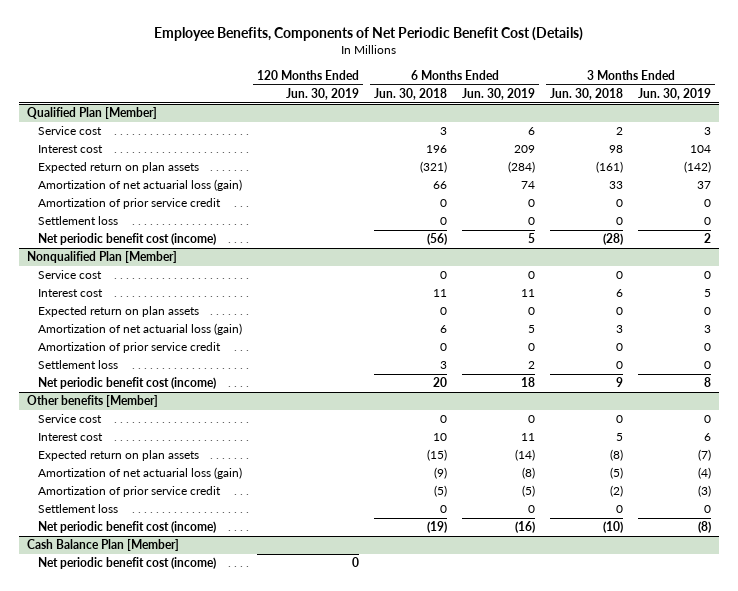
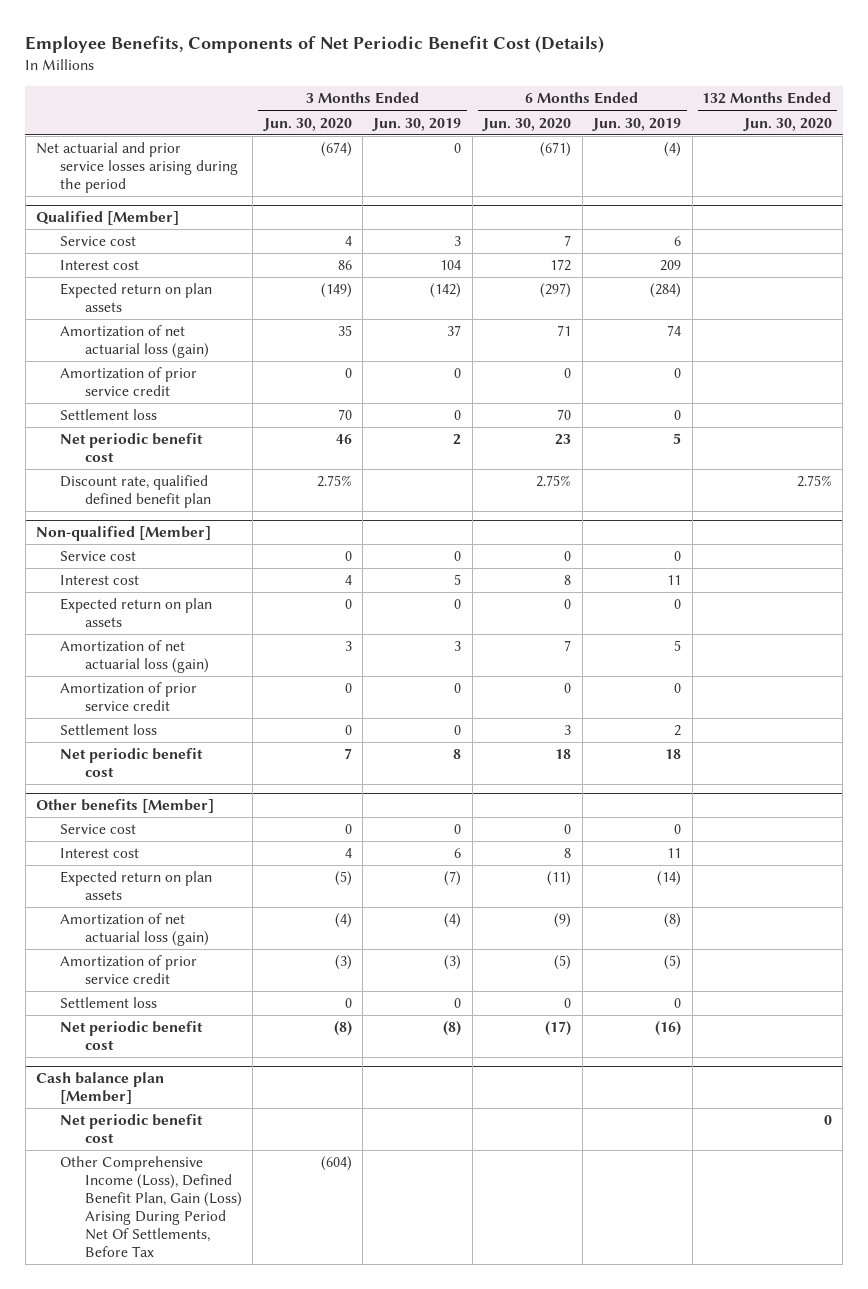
- | 120 Months Ended Jun. 30, 2019 | 6 Months Ended Jun. 30, 2018 | 6 Months Ended Jun. 30, 2019 | 3 Months Ended Jun. 30, 2018 | 3 Months Ended Jun. 30, 2019
+ | 3 Months Ended Jun. 30, 2020 | 3 Months Ended Jun. 30, 2019 | 6 Months Ended Jun. 30, 2020 | 6 Months Ended Jun. 30, 2019 | 132 Months Ended Jun. 30, 2020
- Qualified Plan [Member]
+ Net actuarial and prior service losses arising during the period | (674) | 0 | (671) | (4) |
+ Qualified [Member]
- Net periodic benefit cost (income) | | (56) | 5 | (28) | 2
- Nonqualified Plan [Member]
+ Net periodic benefit cost | 46 | 2 | 23 | 5 |
+ Discount rate, qualified defined benefit plan | 2.75% | | 2.75% | | 2.75%
+ Non-qualified [Member]
- Net periodic benefit cost (income) | | 20 | 18 | 9 | 8
+ Net periodic benefit cost | 7 | 8 | 18 | 18 |
@ Other benefits [Member]
- Net periodic benefit cost (income) | | (19) | (16) | (10) | (8)
- Cash Balance Plan [Member]
- Net periodic benefit cost (income) | 0 | | | |
@ Other benefits [Member]
+ Net periodic benefit cost | (8) | (8) | (17) | (16) |
+ Cash balance plan [Member]
+ Net periodic benefit cost | | | | | 0
+ Other Comprehensive Income (Loss), Defined Benefit Plan, Gain (Loss) Arising During Period Net Of Settlements, Before Tax | (604) | | | |

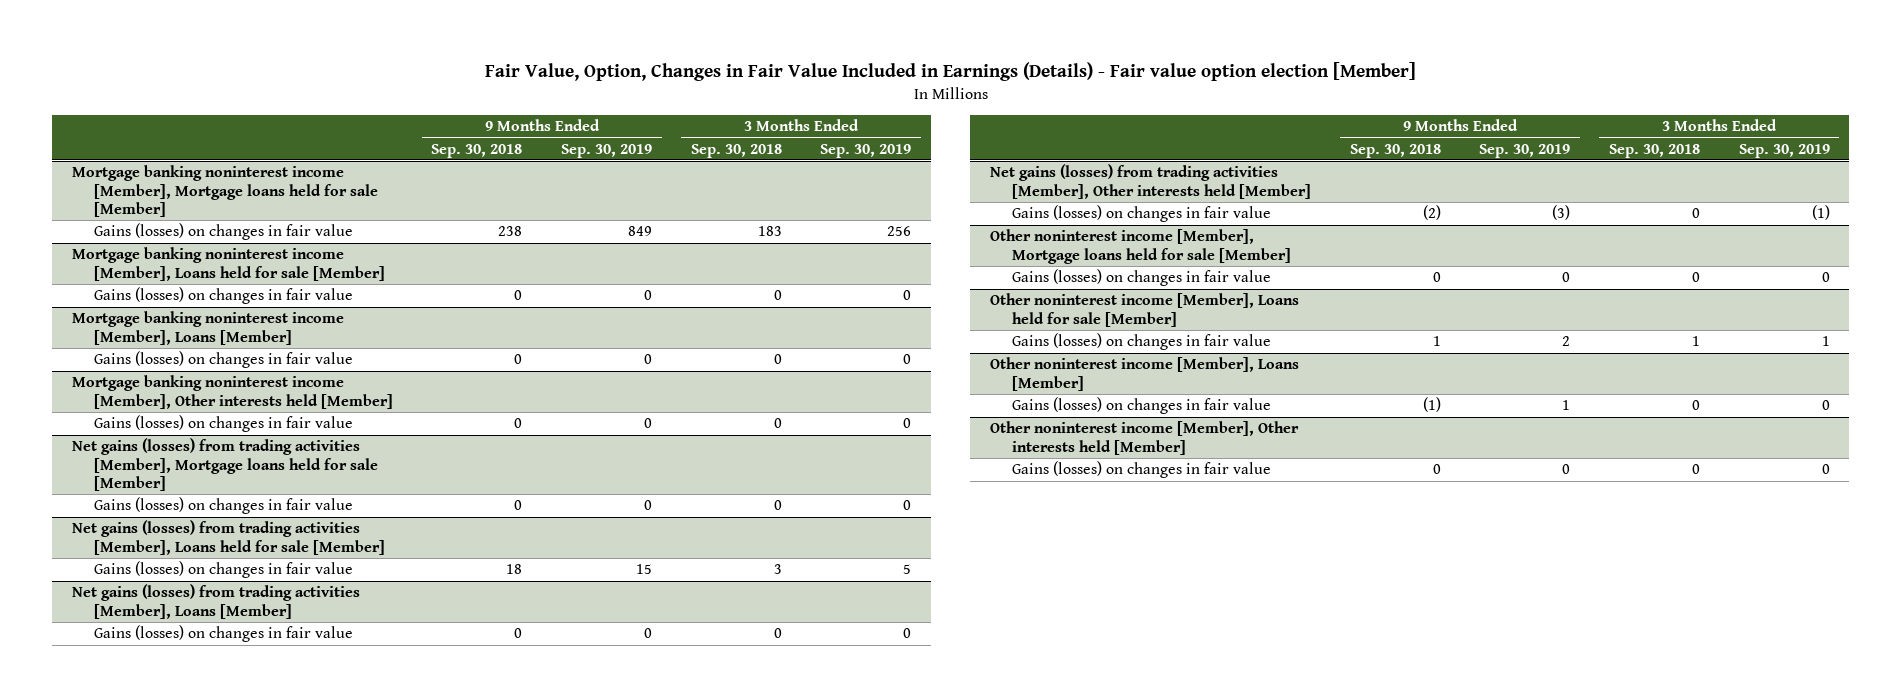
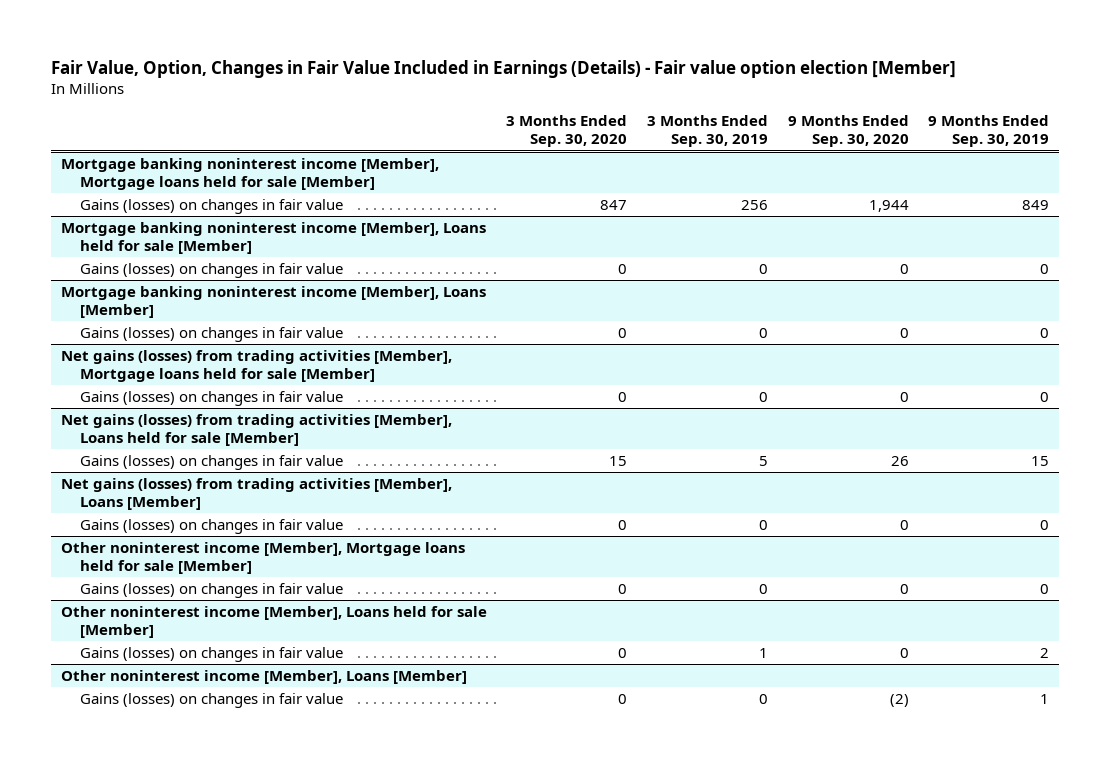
- | 9 Months Ended Sep. 30, 2018 | 9 Months Ended Sep. 30, 2019 | 3 Months Ended Sep. 30, 2018 | 3 Months Ended Sep. 30, 2019
+ | 3 Months Ended Sep. 30, 2020 | 3 Months Ended Sep. 30, 2019 | 9 Months Ended Sep. 30, 2020 | 9 Months Ended Sep. 30, 2019
- Mortgage banking noninterest income [Member], Other interests held [Member]
- Gains (losses) on changes in fair value | 0 | 0 | 0 | 0
- Net gains (losses) from trading activities [Member], Other interests held [Member]
- Gains (losses) on changes in fair value | (2) | (3) | 0 | (1)
- Other noninterest income [Member], Other interests held [Member]
- Gains (losses) on changes in fair value | 0 | 0 | 0 | 0

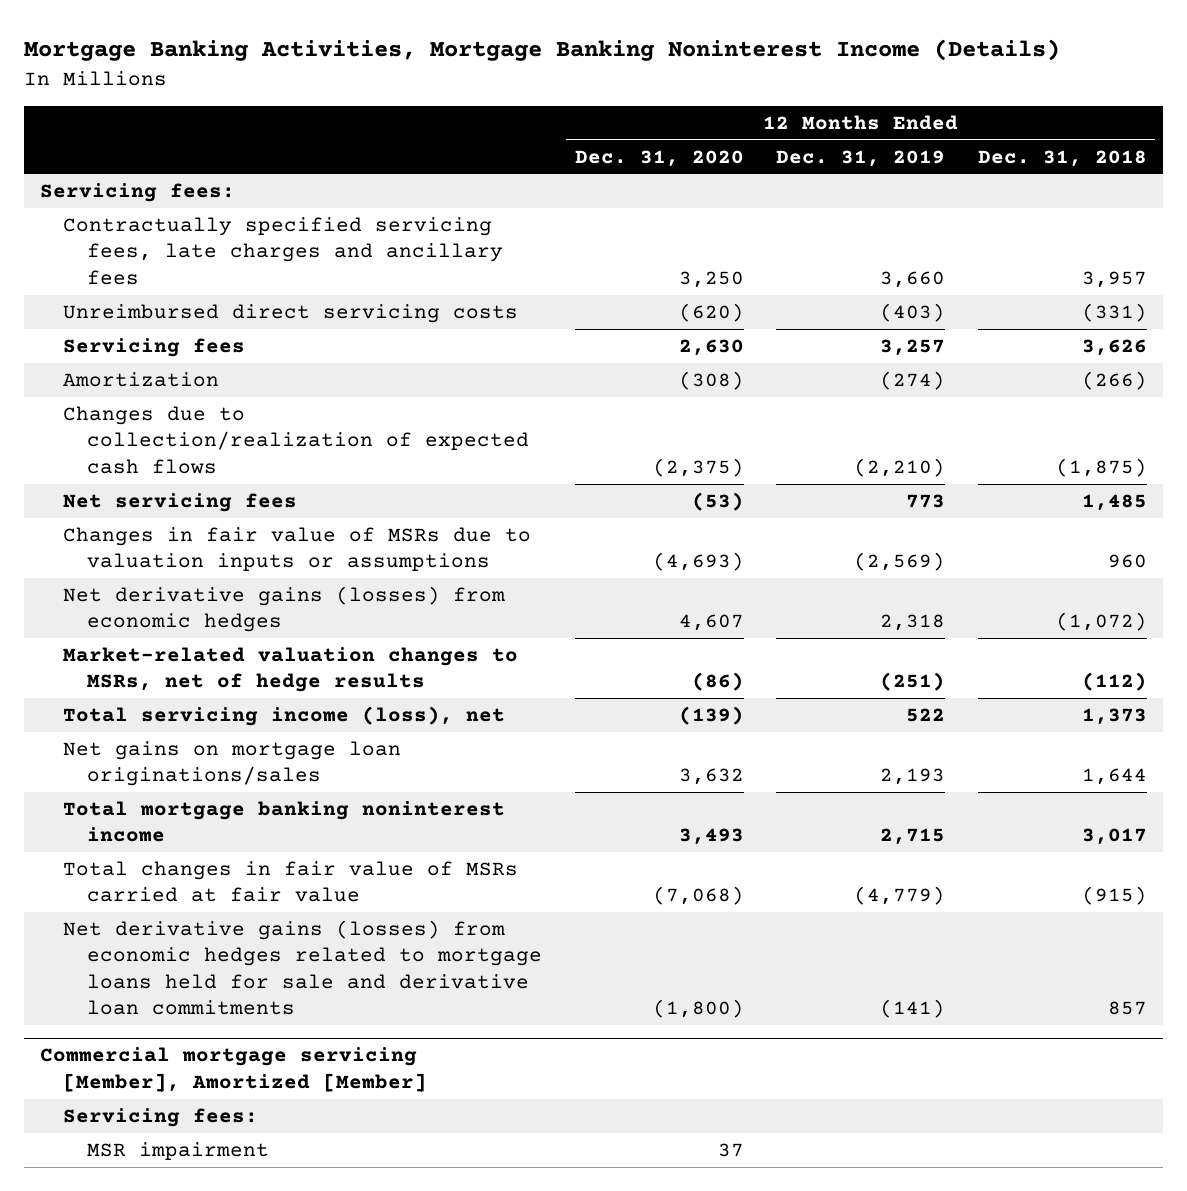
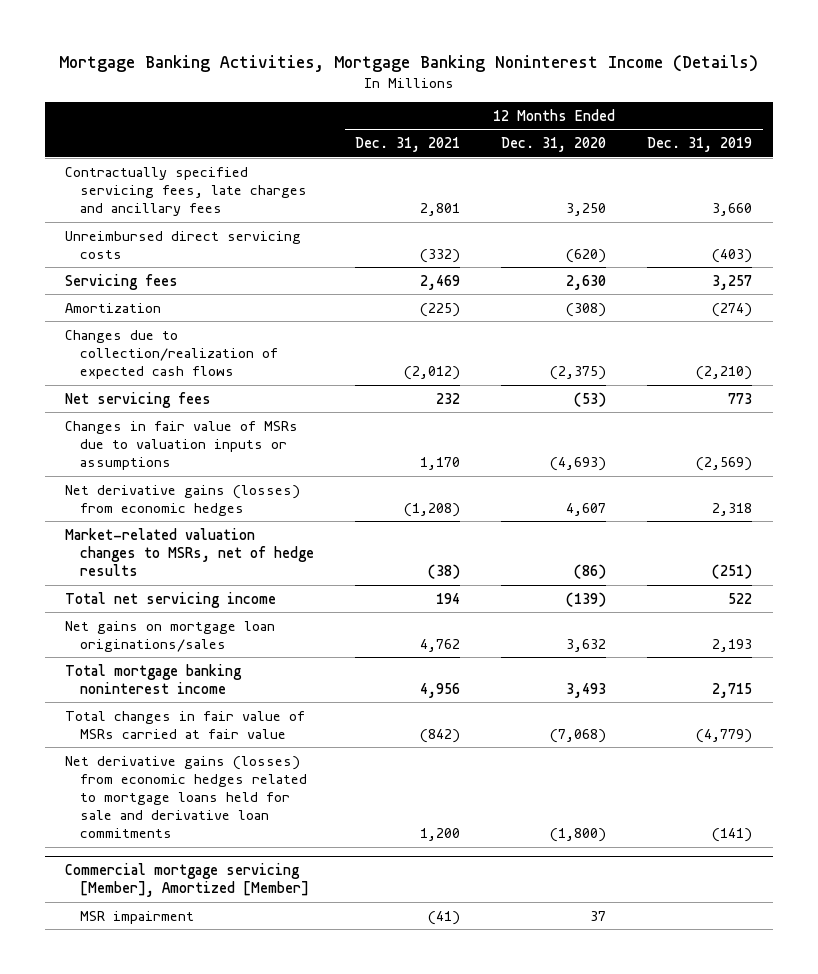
- | 12 Months Ended Dec. 31, 2020 | 12 Months Ended Dec. 31, 2019 | 12 Months Ended Dec. 31, 2018
+ | 12 Months Ended Dec. 31, 2021 | 12 Months Ended Dec. 31, 2020 | 12 Months Ended Dec. 31, 2019
- Servicing fees:
- Total servicing income (loss), net | (139) | 522 | 1,373
+ Total net servicing income | 194 | (139) | 522
@ Commercial mortgage servicing [Member], Amortized [Member]
- Servicing fees:

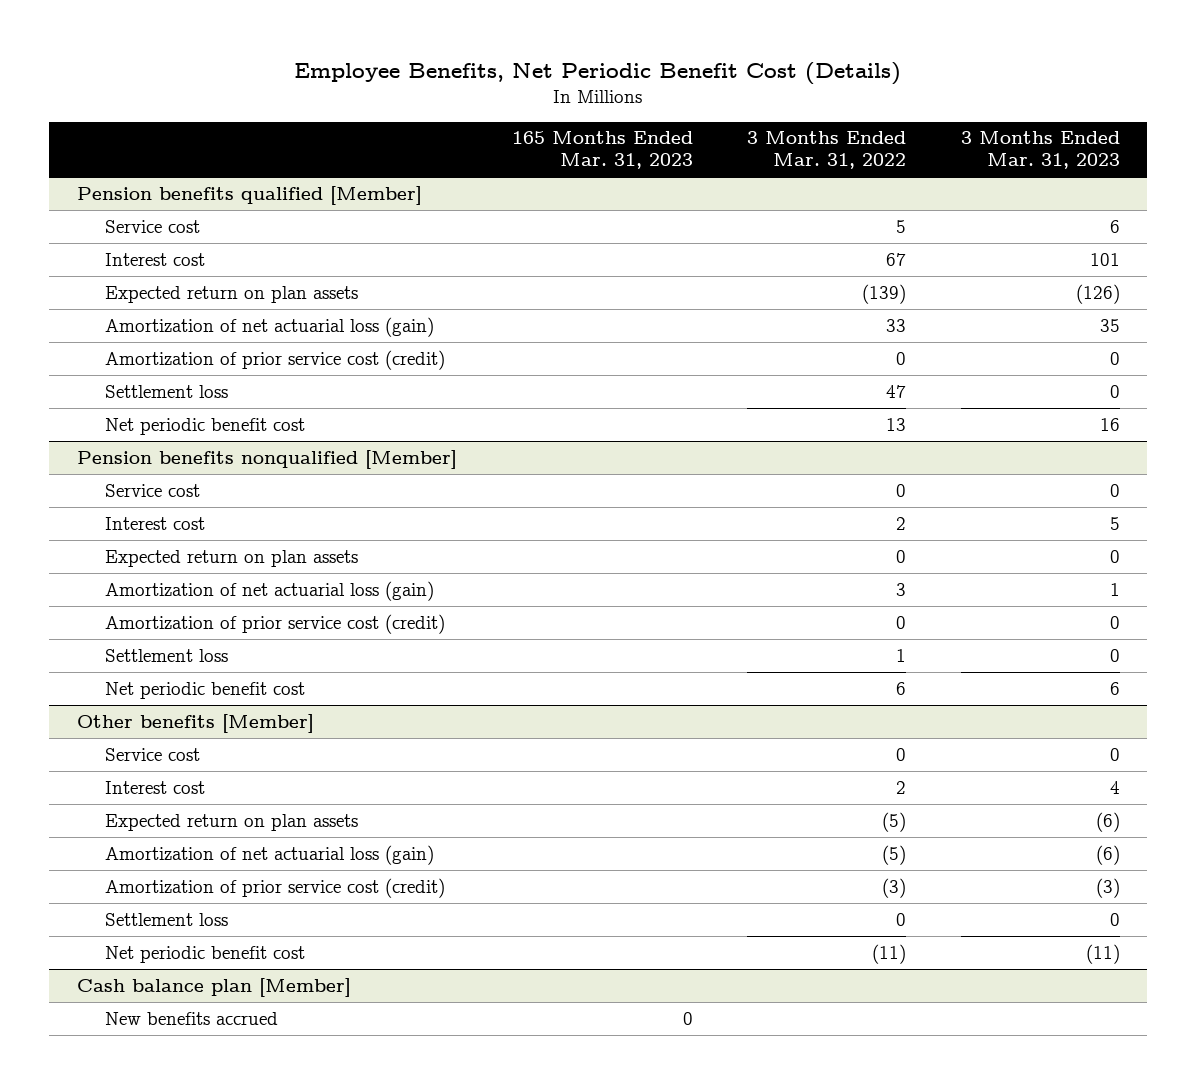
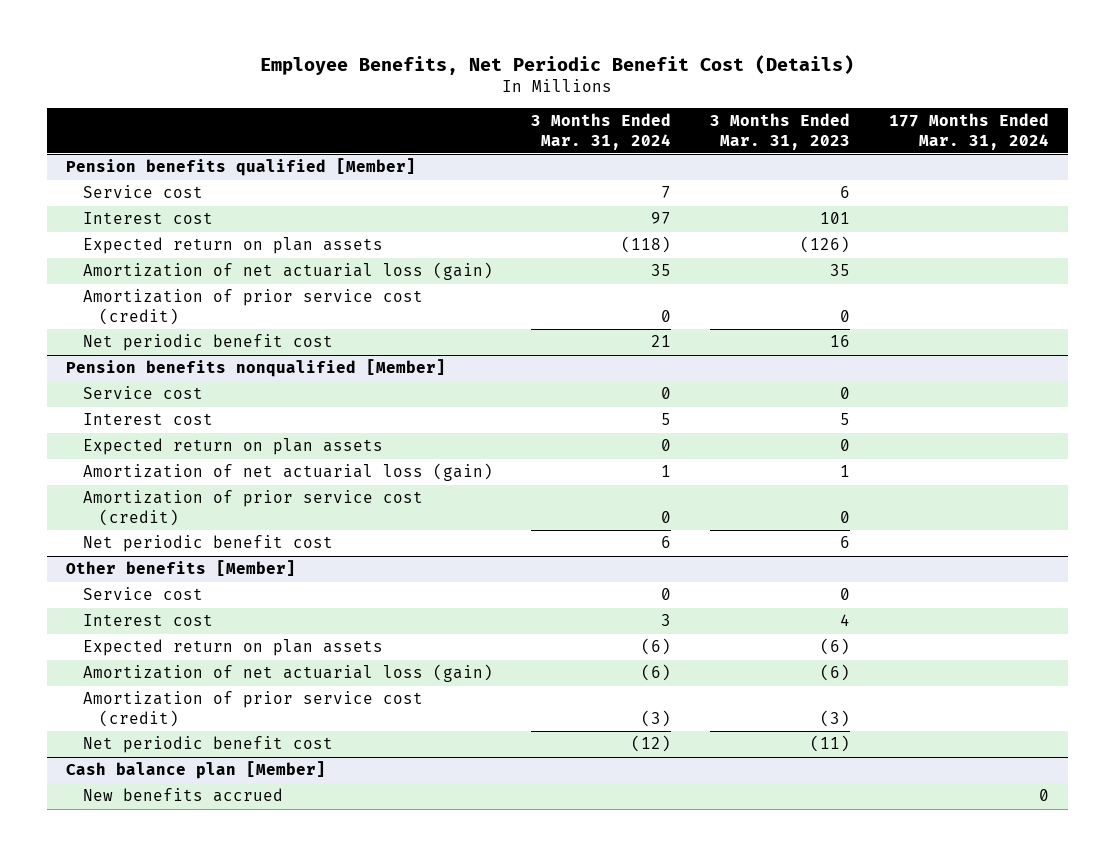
- | 165 Months Ended Mar. 31, 2023 | 3 Months Ended Mar. 31, 2022 | 3 Months Ended Mar. 31, 2023
+ | 3 Months Ended Mar. 31, 2024 | 3 Months Ended Mar. 31, 2023 | 177 Months Ended Mar. 31, 2024
@ Pension benefits qualified [Member]
- Settlement loss | | 47 | 0
@ Pension benefits nonqualified [Member]
- Settlement loss | | 1 | 0
@ Other benefits [Member]
- Settlement loss | | 0 | 0

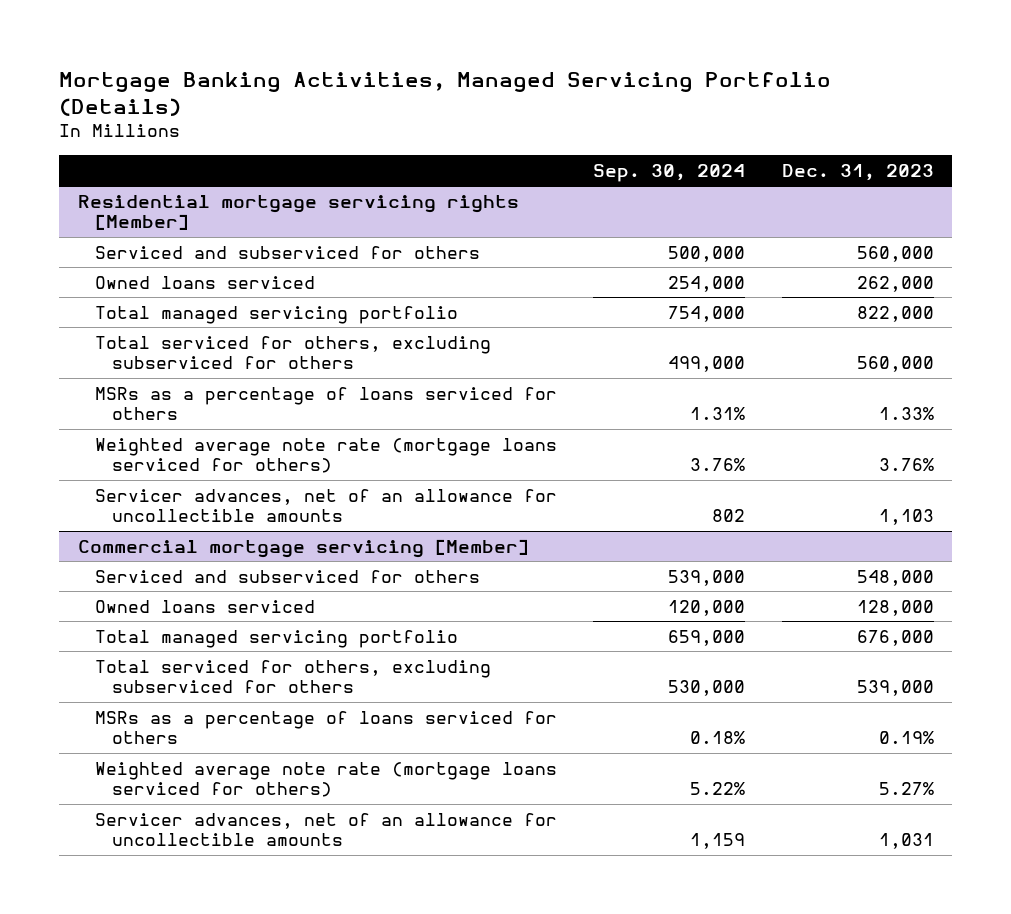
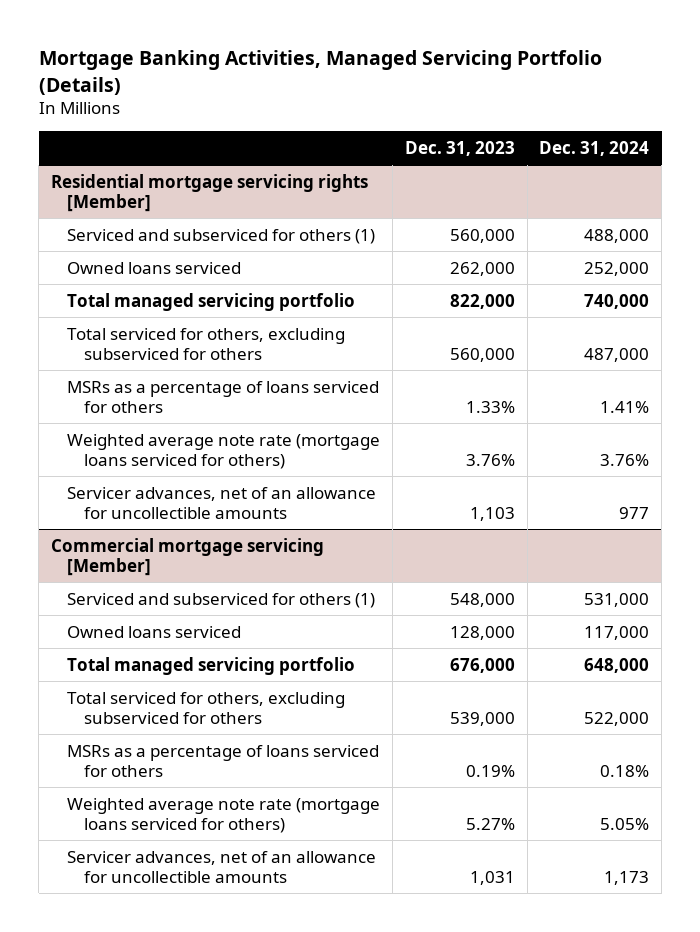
- | Sep. 30, 2024 | Dec. 31, 2023
+ | Dec. 31, 2023 | Dec. 31, 2024
@ Residential mortgage servicing rights [Member]
- Serviced and subserviced for others | 500,000 | 560,000
+ Serviced and subserviced for others (1) | 560,000 | 488,000
@ Commercial mortgage servicing [Member]
- Serviced and subserviced for others | 539,000 | 548,000
+ Serviced and subserviced for others (1) | 548,000 | 531,000

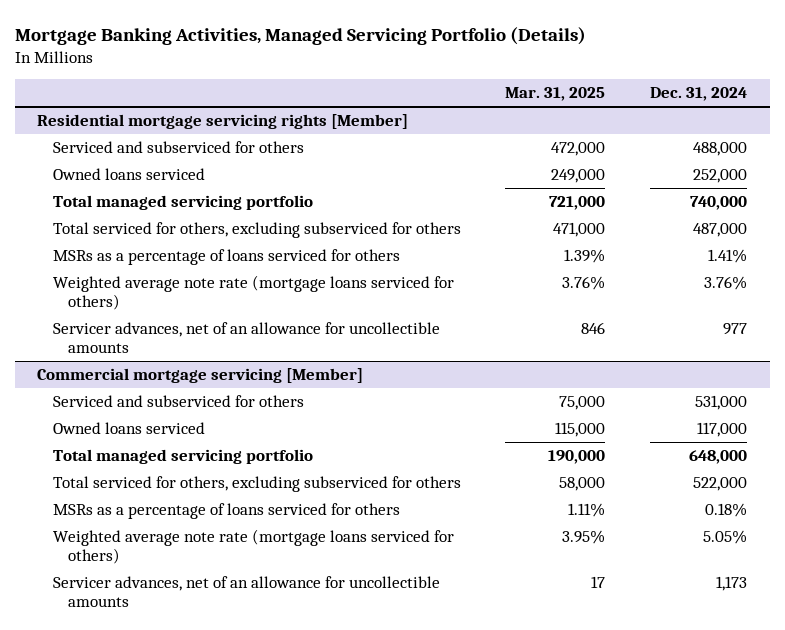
- | Dec. 31, 2023 | Dec. 31, 2024
+ | Mar. 31, 2025 | Dec. 31, 2024
@ Residential mortgage servicing rights [Member]
- Serviced and subserviced for others (1) | 560,000 | 488,000
+ Serviced and subserviced for others | 472,000 | 488,000
@ Commercial mortgage servicing [Member]
- Serviced and subserviced for others (1) | 548,000 | 531,000
+ Serviced and subserviced for others | 75,000 | 531,000

